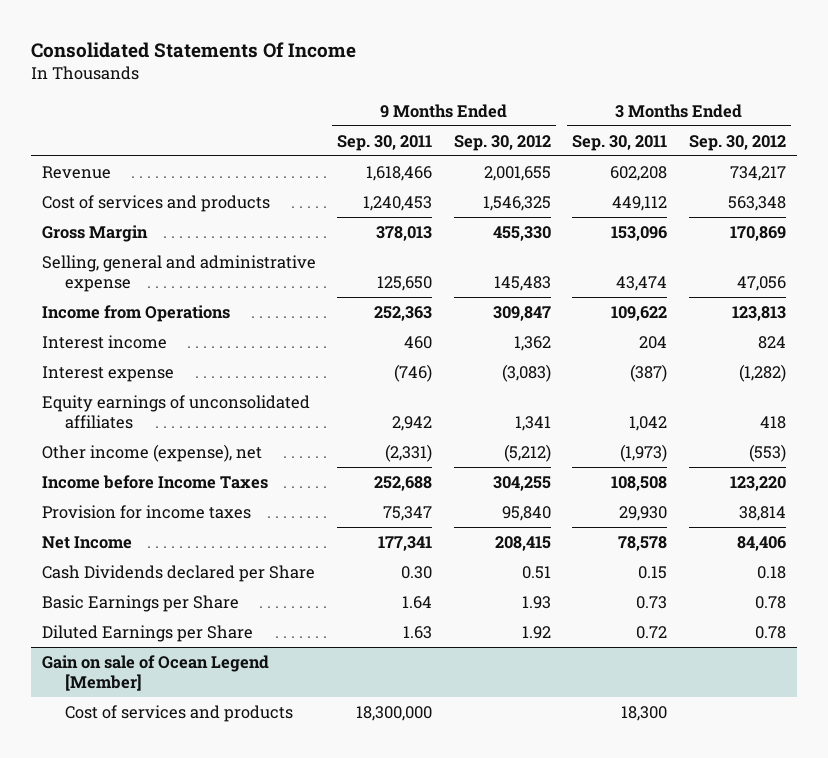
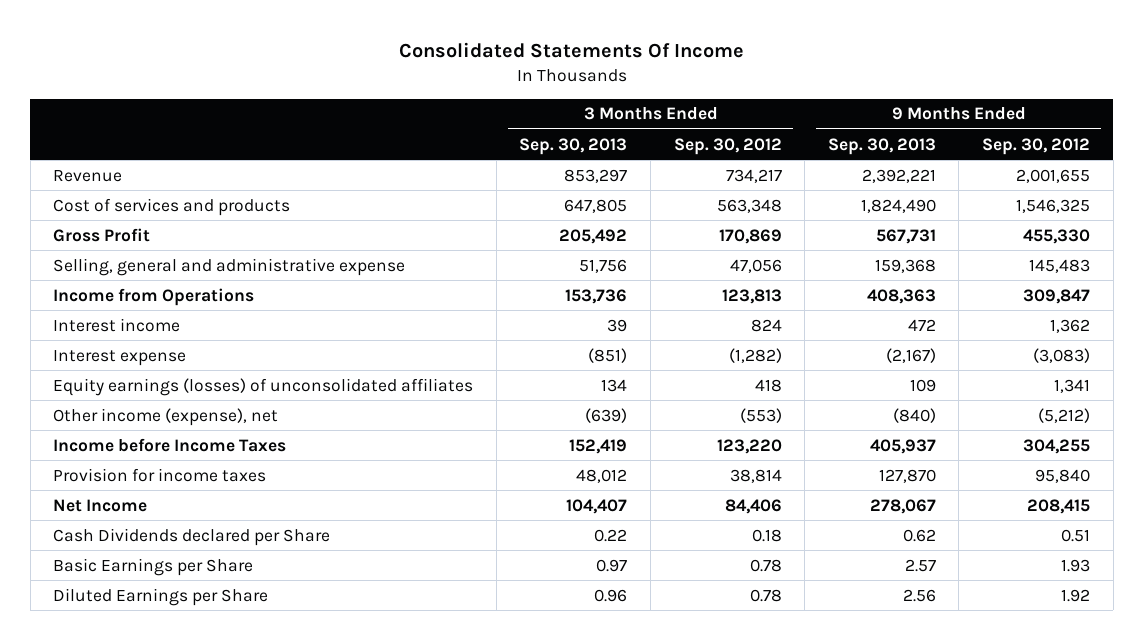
- | 9 Months Ended Sep. 30, 2011 | 9 Months Ended Sep. 30, 2012 | 3 Months Ended Sep. 30, 2011 | 3 Months Ended Sep. 30, 2012
+ | 3 Months Ended Sep. 30, 2013 | 3 Months Ended Sep. 30, 2012 | 9 Months Ended Sep. 30, 2013 | 9 Months Ended Sep. 30, 2012
- Gross Margin | 378,013 | 455,330 | 153,096 | 170,869
+ Gross Profit | 205,492 | 170,869 | 567,731 | 455,330
- Equity earnings of unconsolidated affiliates | 2,942 | 1,341 | 1,042 | 418
+ Equity earnings (losses) of unconsolidated affiliates | 134 | 418 | 109 | 1,341
- Gain on sale of Ocean Legend [Member]
- Cost of services and products | 18,300,000 | | 18,300 |

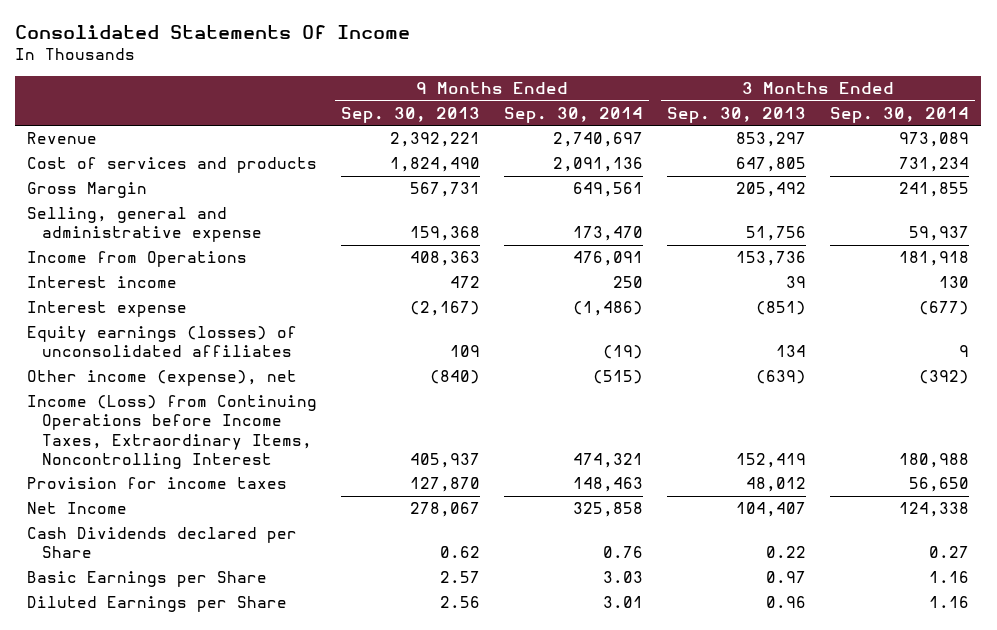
- | 3 Months Ended Sep. 30, 2013 | 3 Months Ended Sep. 30, 2012 | 9 Months Ended Sep. 30, 2013 | 9 Months Ended Sep. 30, 2012
+ | 9 Months Ended Sep. 30, 2013 | 9 Months Ended Sep. 30, 2014 | 3 Months Ended Sep. 30, 2013 | 3 Months Ended Sep. 30, 2014
- Gross Profit | 205,492 | 170,869 | 567,731 | 455,330
+ Gross Margin | 567,731 | 649,561 | 205,492 | 241,855
- Income before Income Taxes | 152,419 | 123,220 | 405,937 | 304,255
+ Income (Loss) from Continuing Operations before Income Taxes, Extraordinary Items, Noncontrolling Interest | 405,937 | 474,321 | 152,419 | 180,988

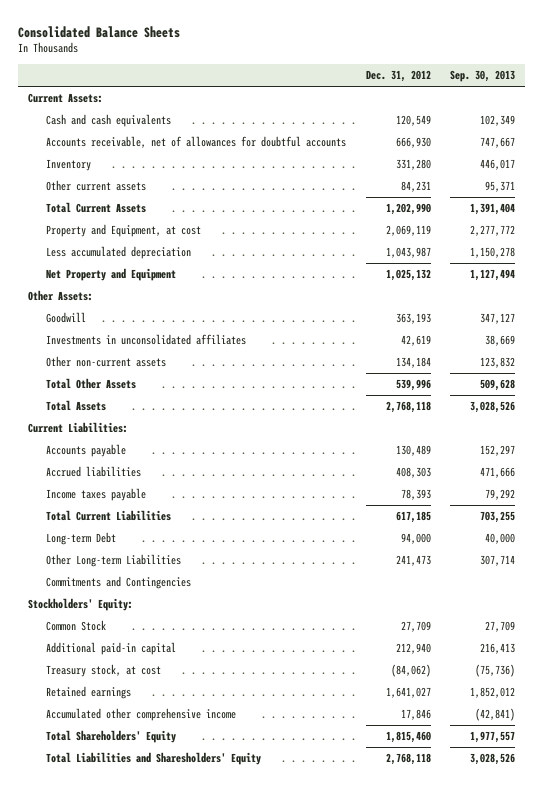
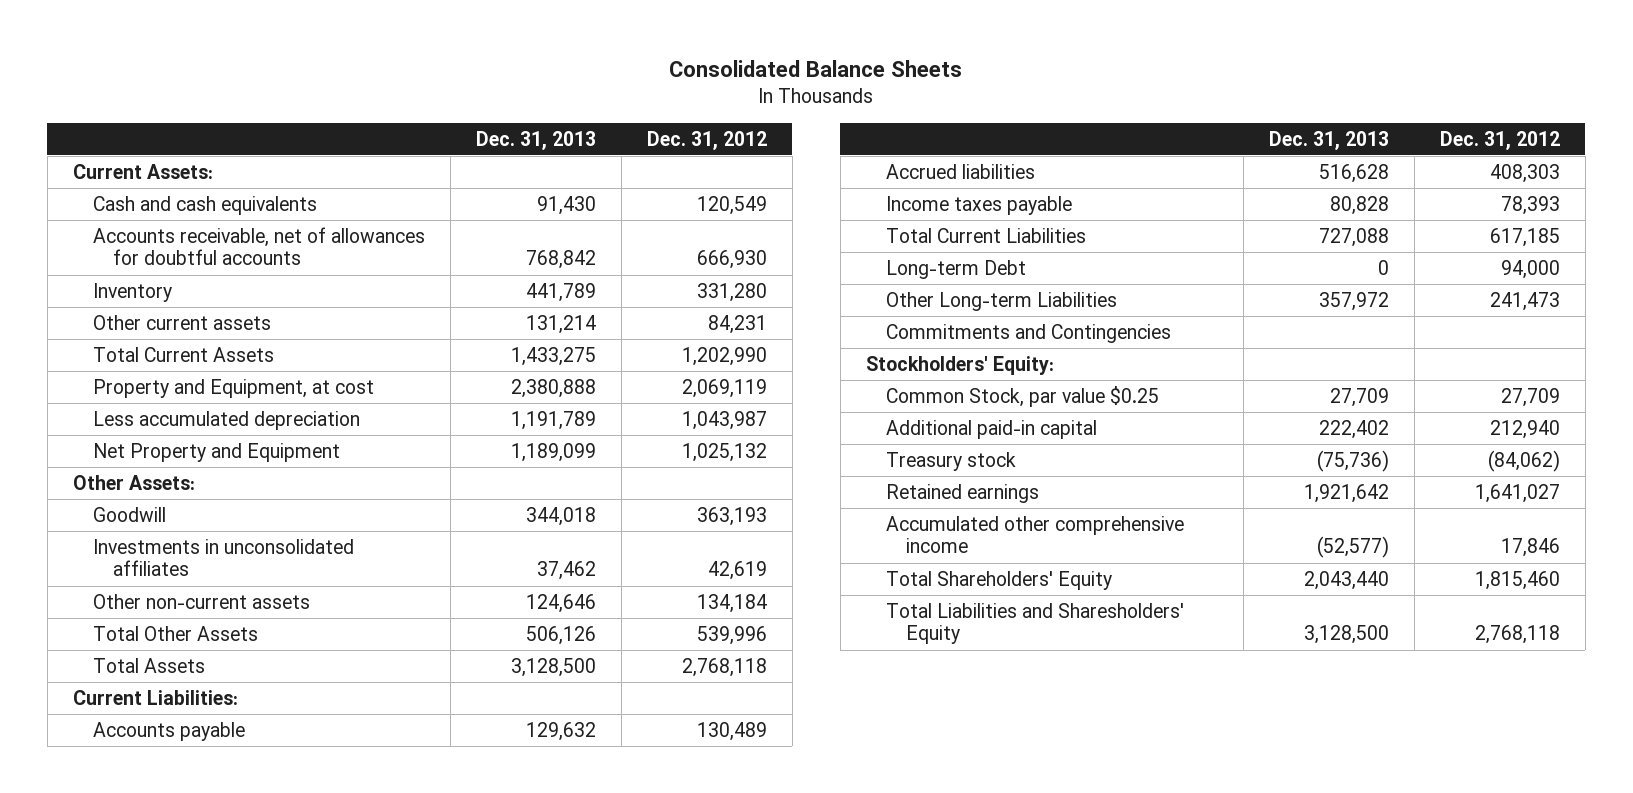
- | Dec. 31, 2012 | Sep. 30, 2013
+ | Dec. 31, 2013 | Dec. 31, 2012
- Common Stock | 27,709 | 27,709
+ Common Stock, par value $0.25 | 27,709 | 27,709
- Treasury stock, at cost | (84,062) | (75,736)
+ Treasury stock | (75,736) | (84,062)

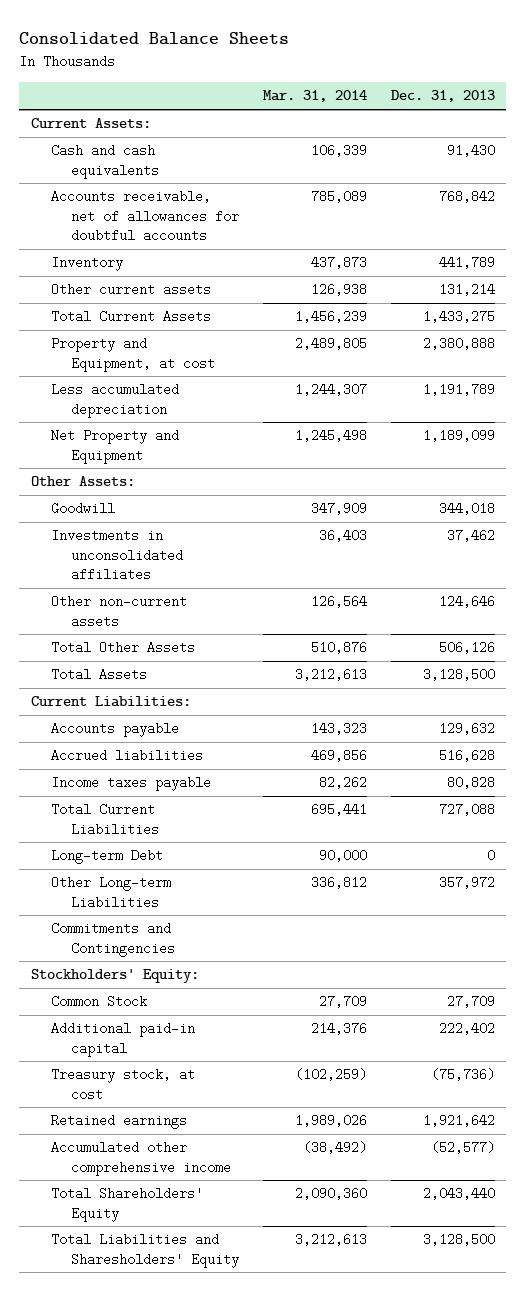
- | Dec. 31, 2013 | Dec. 31, 2012
+ | Mar. 31, 2014 | Dec. 31, 2013
- Common Stock, par value $0.25 | 27,709 | 27,709
+ Common Stock | 27,709 | 27,709
- Treasury stock | (75,736) | (84,062)
+ Treasury stock, at cost | (102,259) | (75,736)

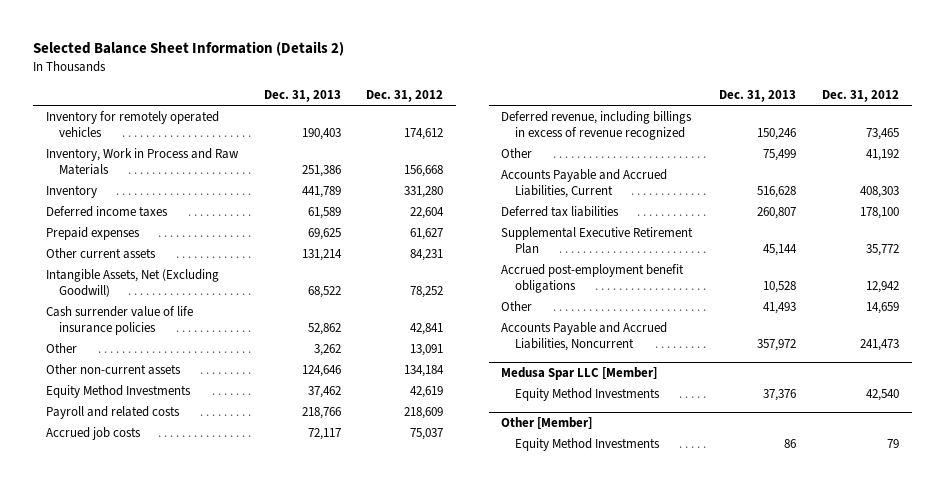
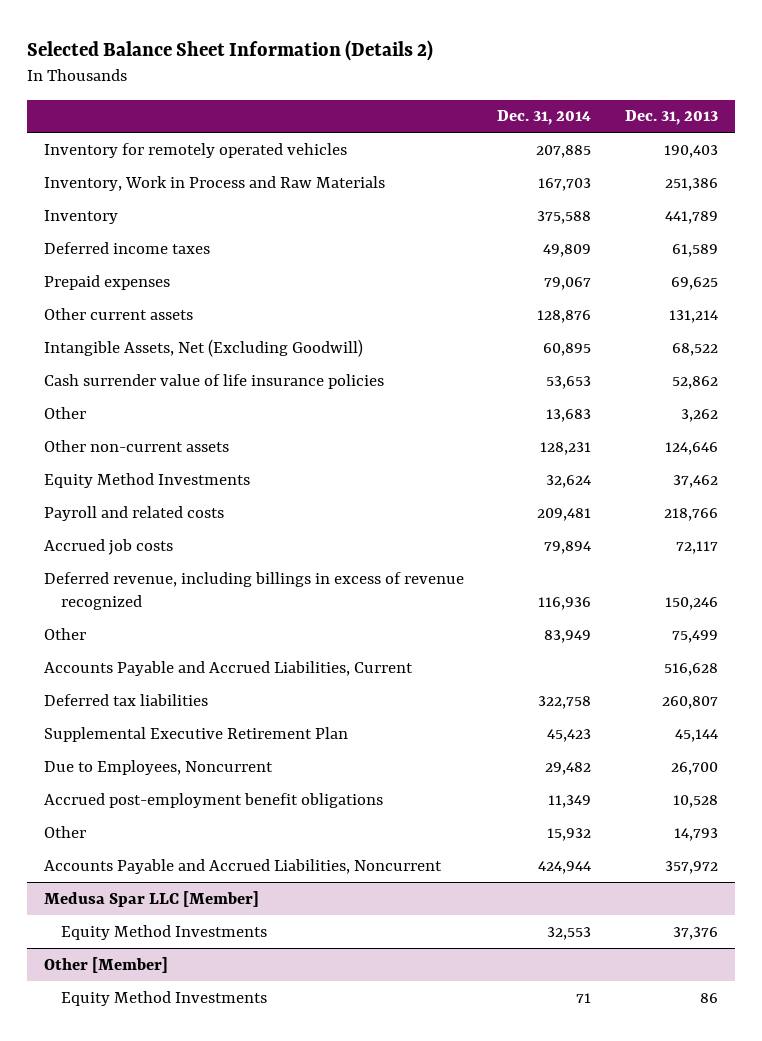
- | Dec. 31, 2013 | Dec. 31, 2012
+ | Dec. 31, 2014 | Dec. 31, 2013
+ Due to Employees, Noncurrent | 29,482 | 26,700
- Other | 41,493 | 14,659
+ Other | 15,932 | 14,793

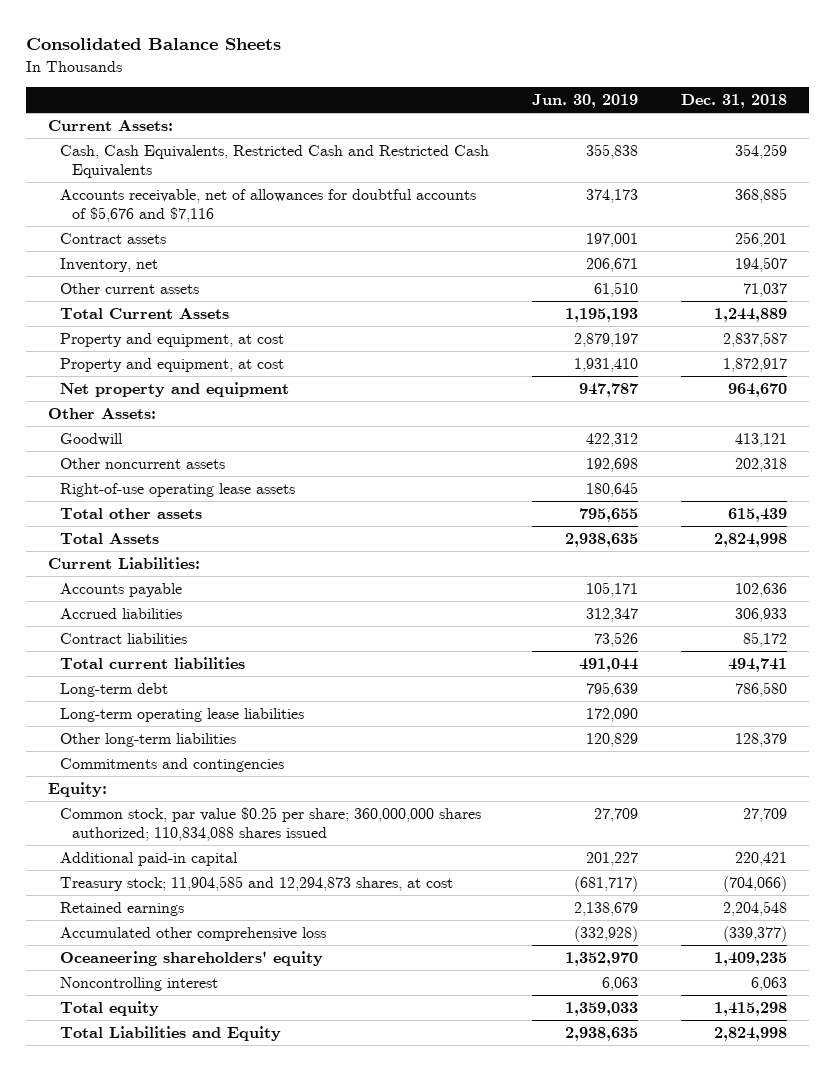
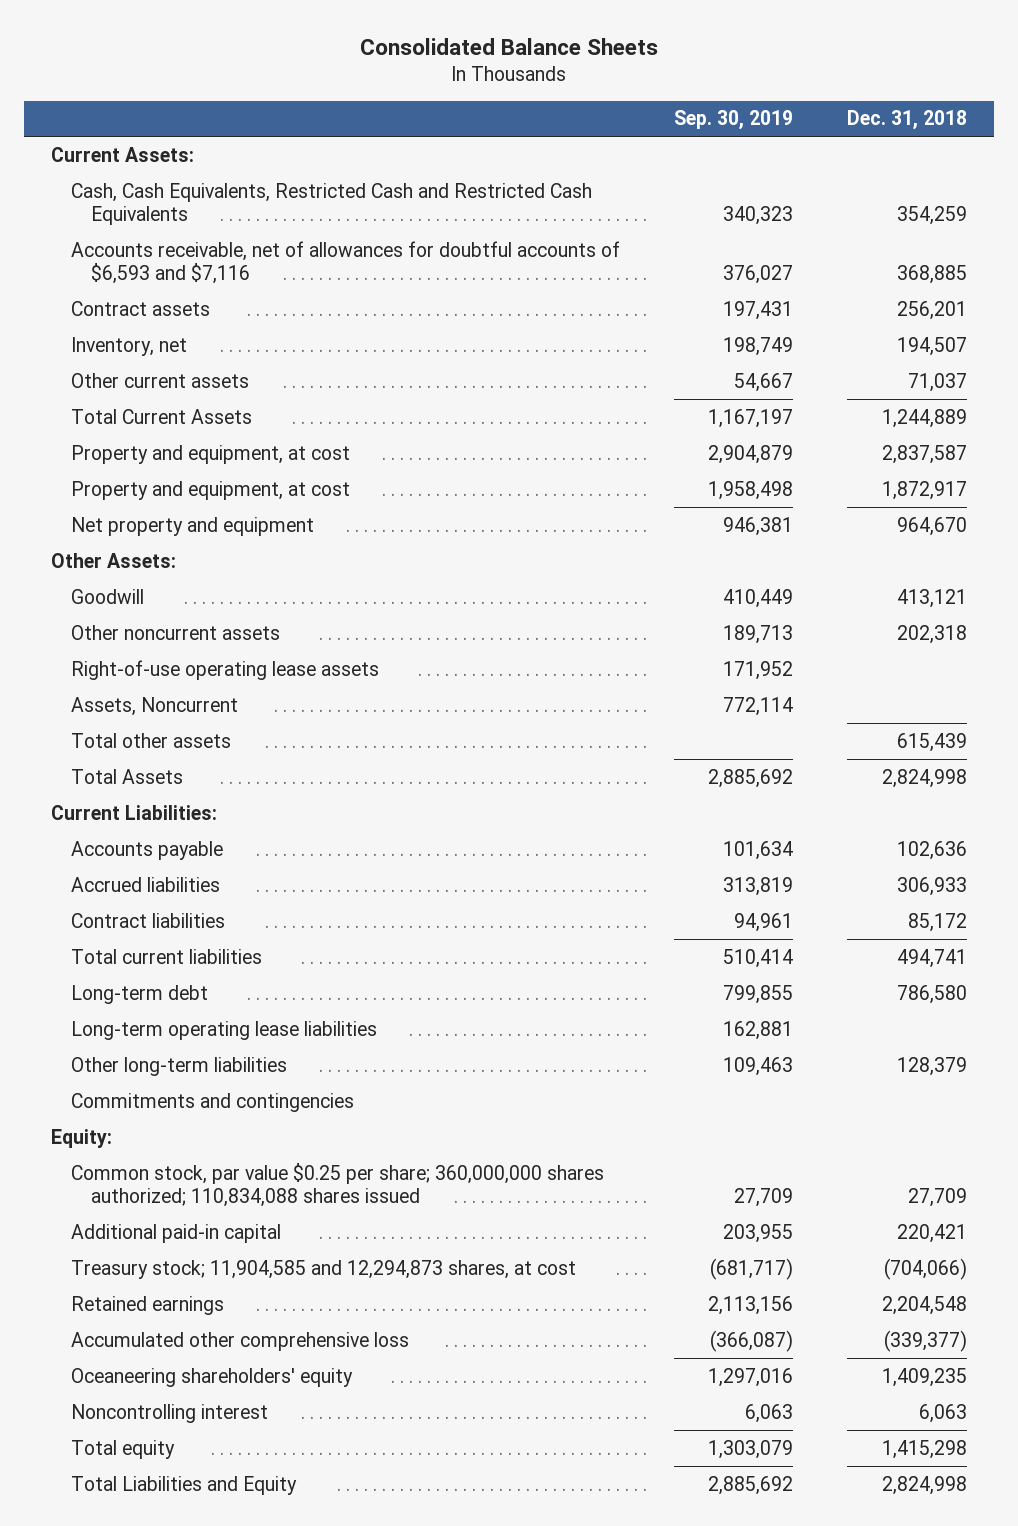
- | Jun. 30, 2019 | Dec. 31, 2018
+ | Sep. 30, 2019 | Dec. 31, 2018
- Accounts receivable, net of allowances for doubtful accounts of $5,676 and $7,116 | 374,173 | 368,885
+ Accounts receivable, net of allowances for doubtful accounts of $6,593 and $7,116 | 376,027 | 368,885
+ Assets, Noncurrent | 772,114 |

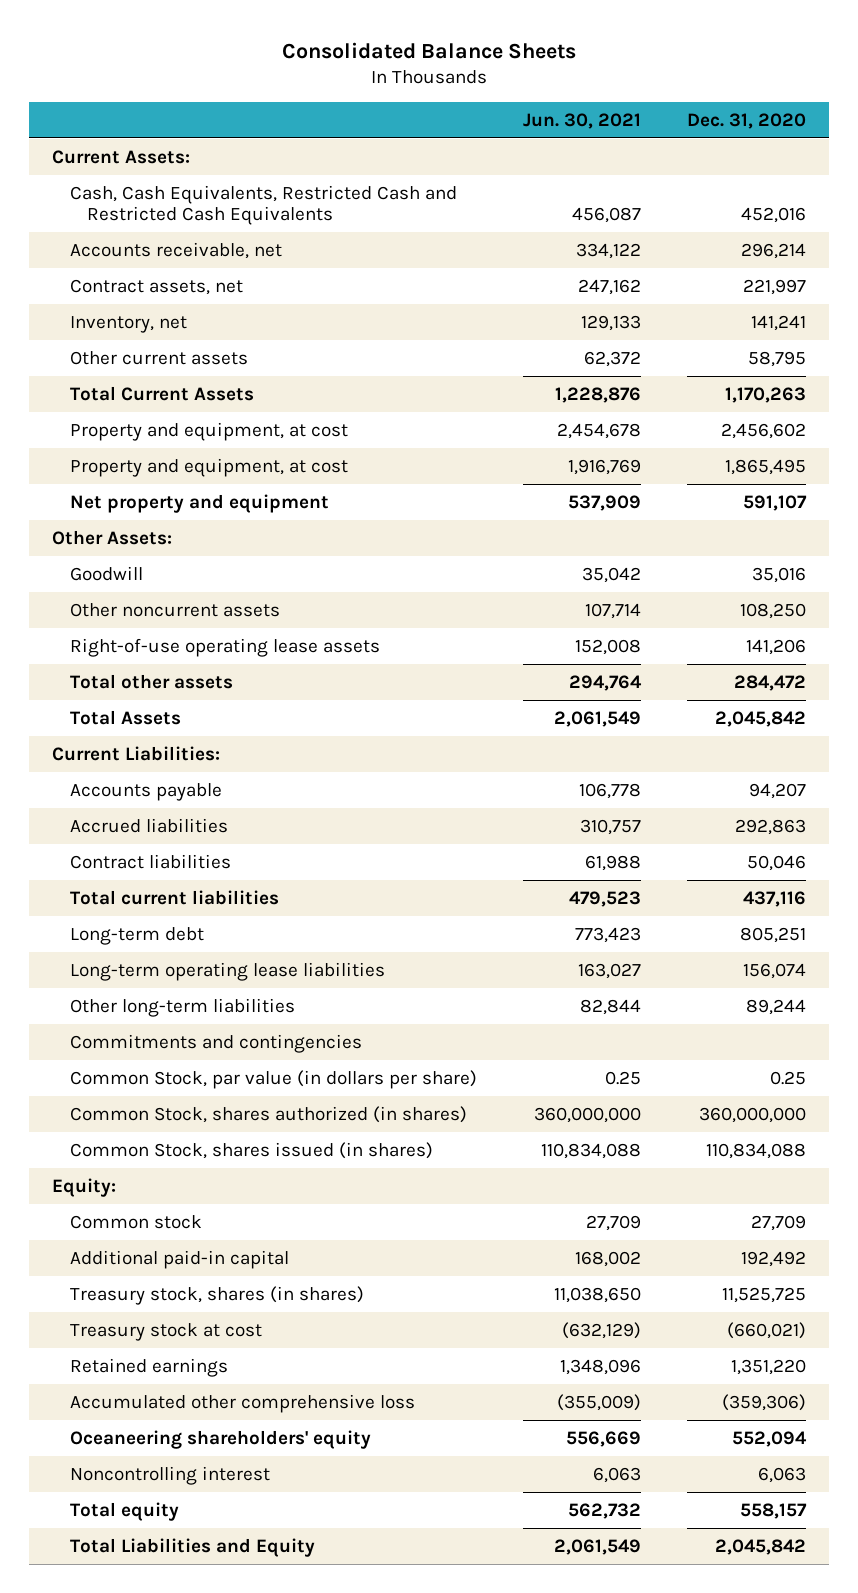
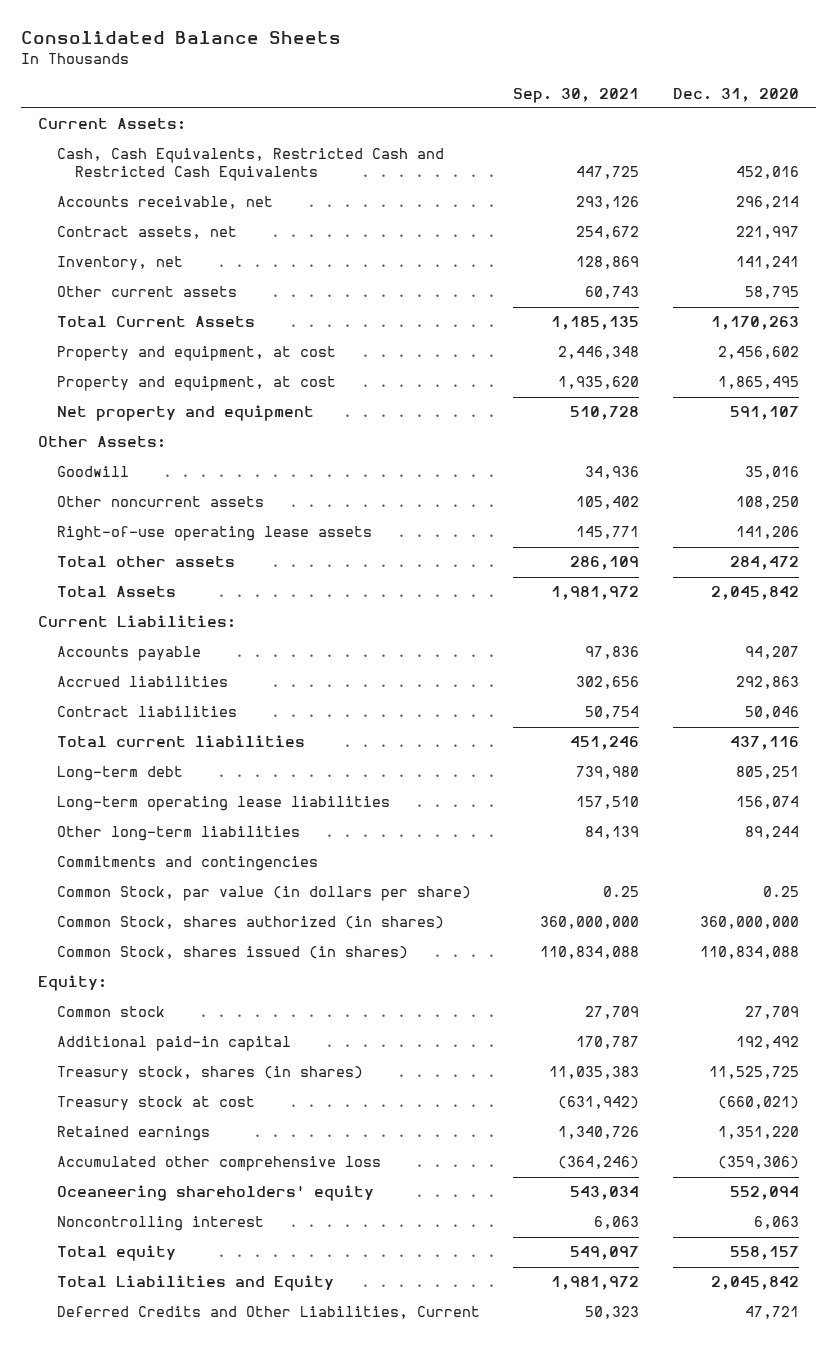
- | Jun. 30, 2021 | Dec. 31, 2020
+ | Sep. 30, 2021 | Dec. 31, 2020
+ Deferred Credits and Other Liabilities, Current | 50,323 | 47,721

